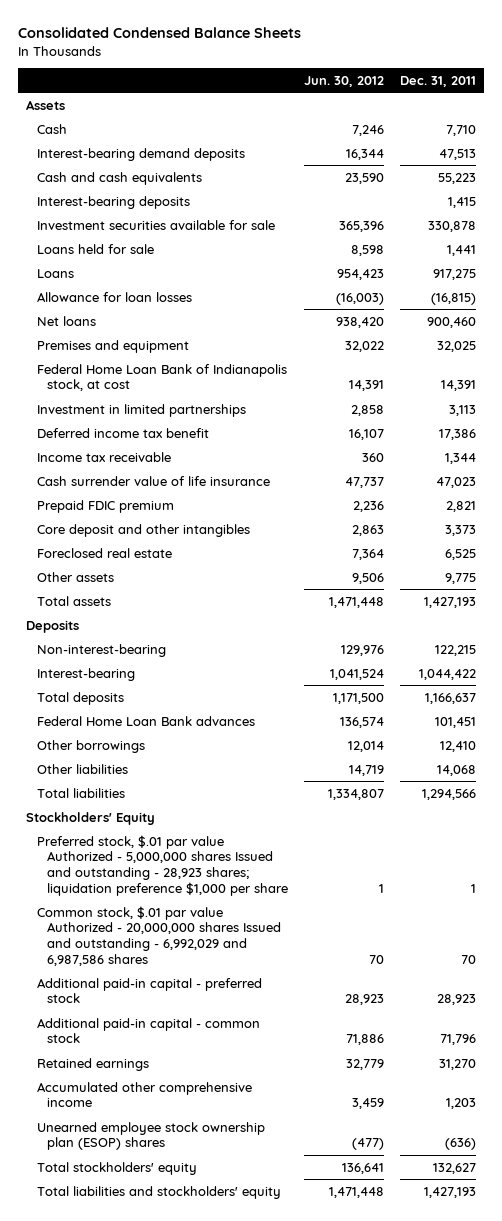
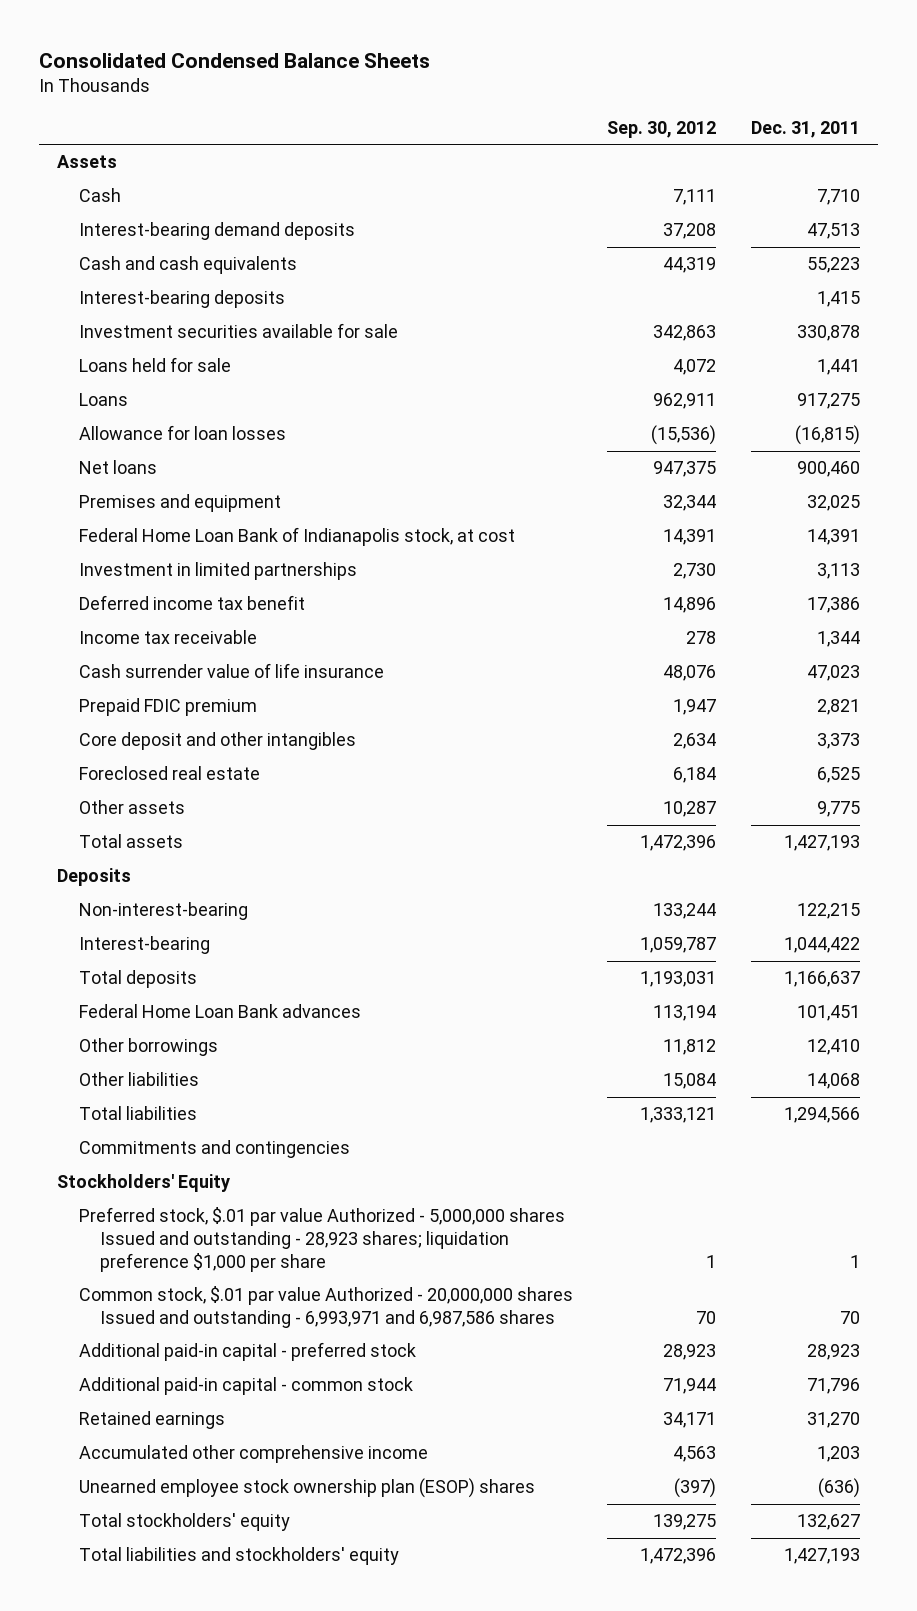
- | Jun. 30, 2012 | Dec. 31, 2011
+ | Sep. 30, 2012 | Dec. 31, 2011
+ Commitments and contingencies
- Common stock, $.01 par value Authorized - 20,000,000 shares Issued and outstanding - 6,992,029 and 6,987,586 shares | 70 | 70
+ Common stock, $.01 par value Authorized - 20,000,000 shares Issued and outstanding - 6,993,971 and 6,987,586 shares | 70 | 70

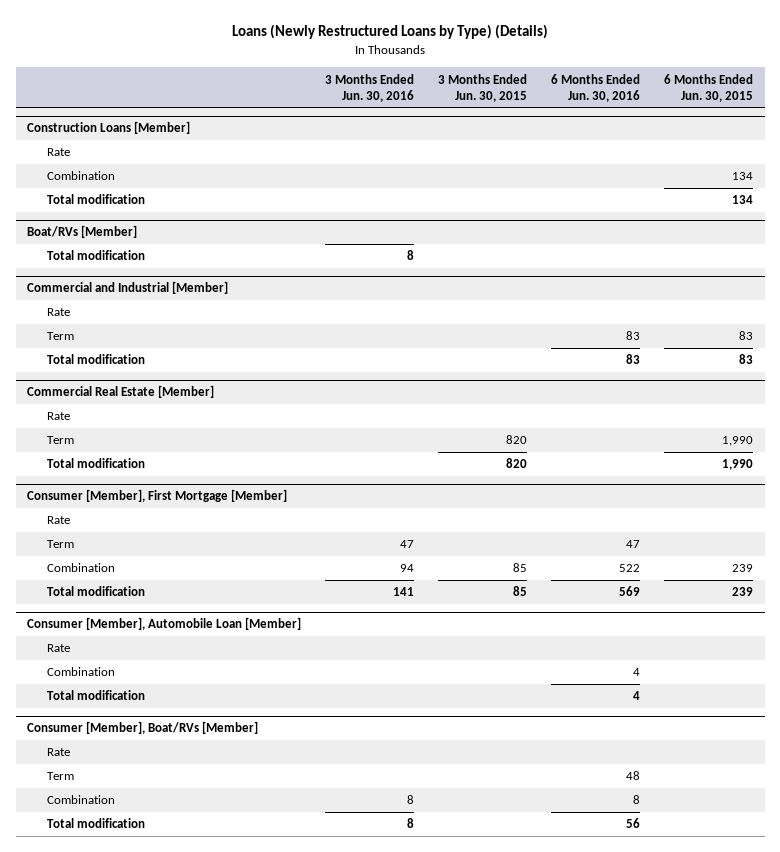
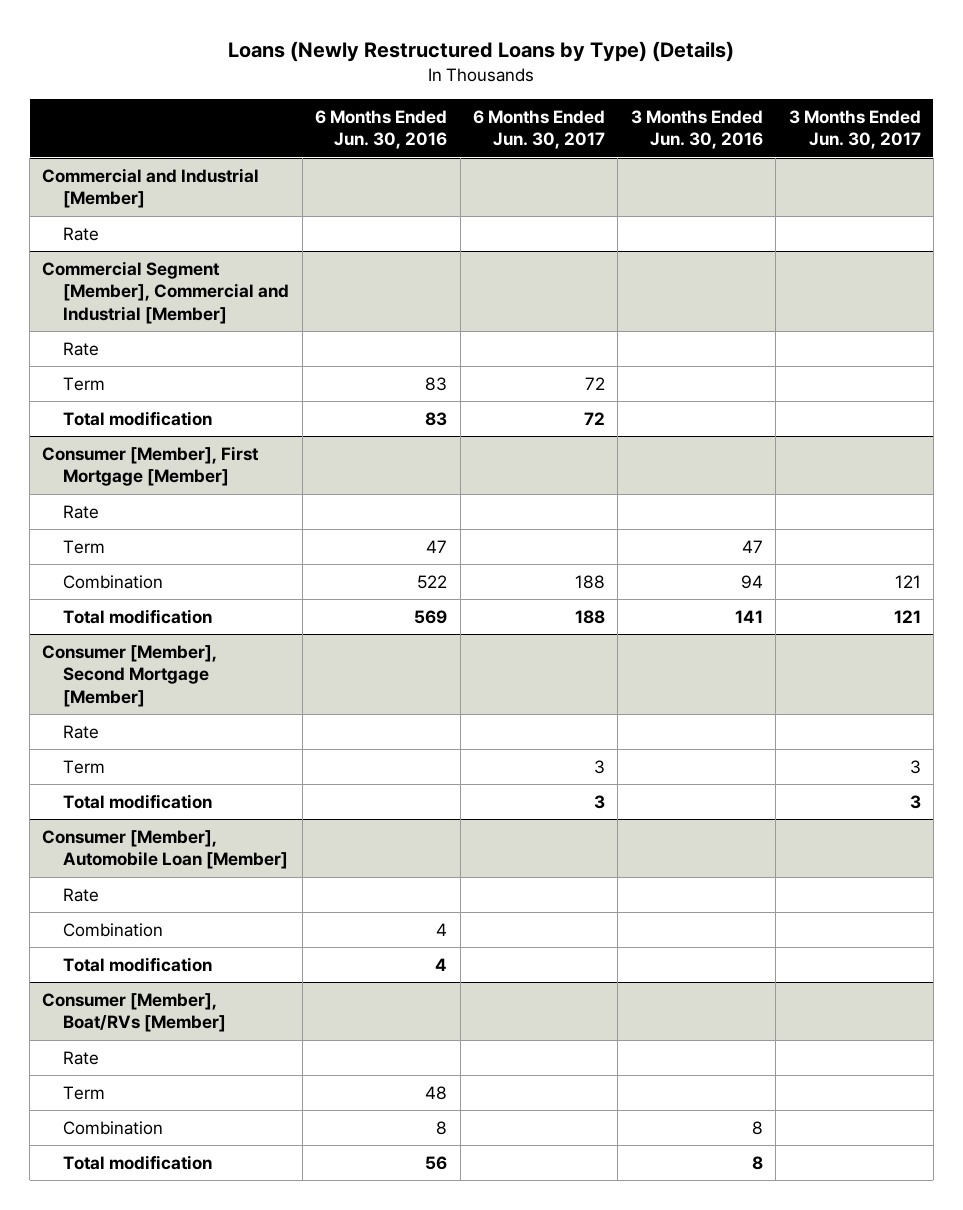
- | 3 Months Ended Jun. 30, 2016 | 3 Months Ended Jun. 30, 2015 | 6 Months Ended Jun. 30, 2016 | 6 Months Ended Jun. 30, 2015
+ | 6 Months Ended Jun. 30, 2016 | 6 Months Ended Jun. 30, 2017 | 3 Months Ended Jun. 30, 2016 | 3 Months Ended Jun. 30, 2017
- Construction Loans [Member]
- Rate
- Combination | | | | 134
- Total modification | | | | 134
- Boat/RVs [Member]
- Total modification | 8 | | |
+ Commercial Segment [Member], Commercial and Industrial [Member]
+ Rate
- Commercial Real Estate [Member]
- Rate
- Term | | 820 | | 1,990
- Total modification | | 820 | | 1,990
+ Consumer [Member], Second Mortgage [Member]
+ Rate
+ Term | | 3 | | 3
+ Total modification | | 3 | | 3

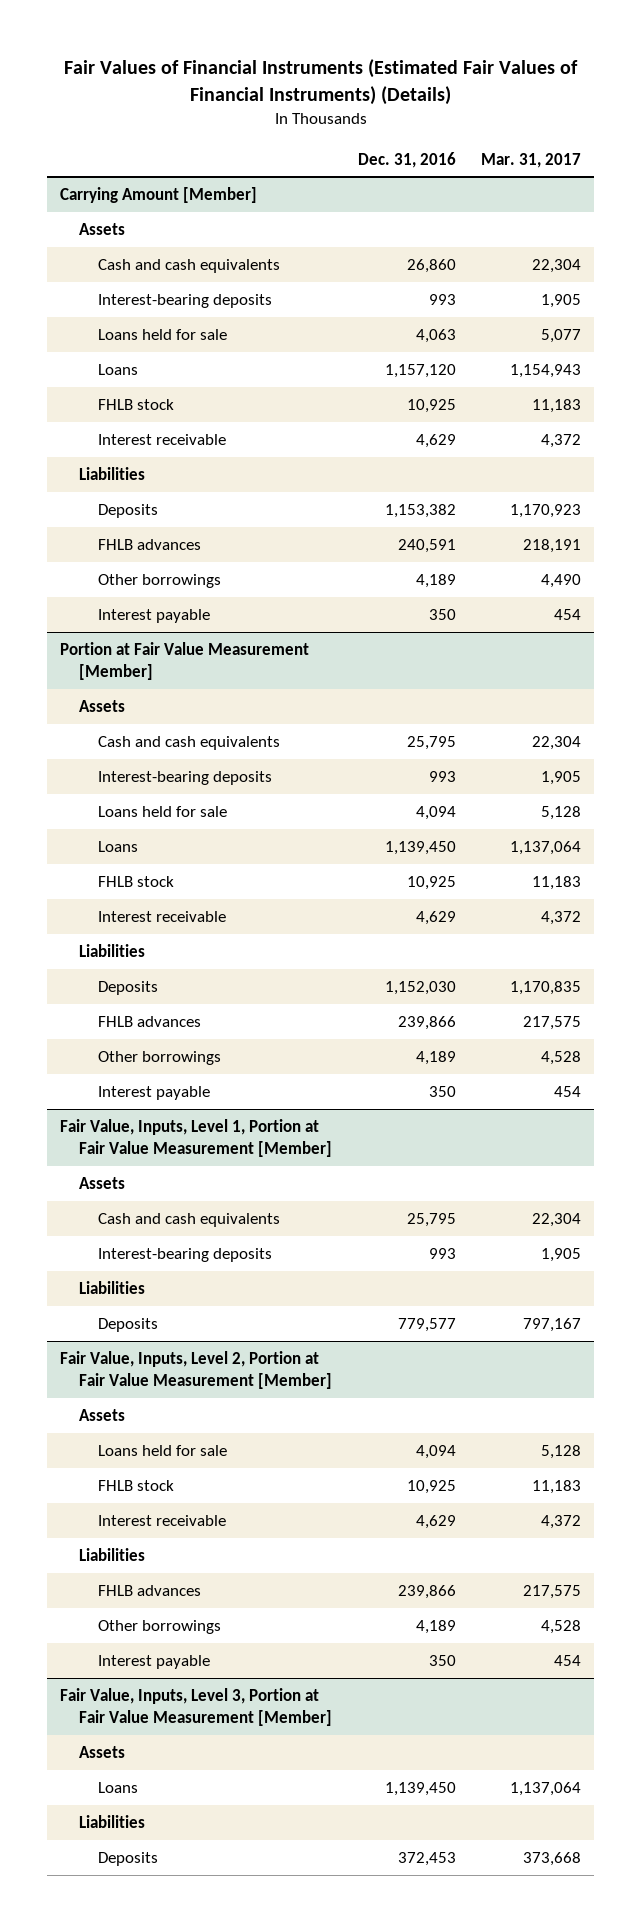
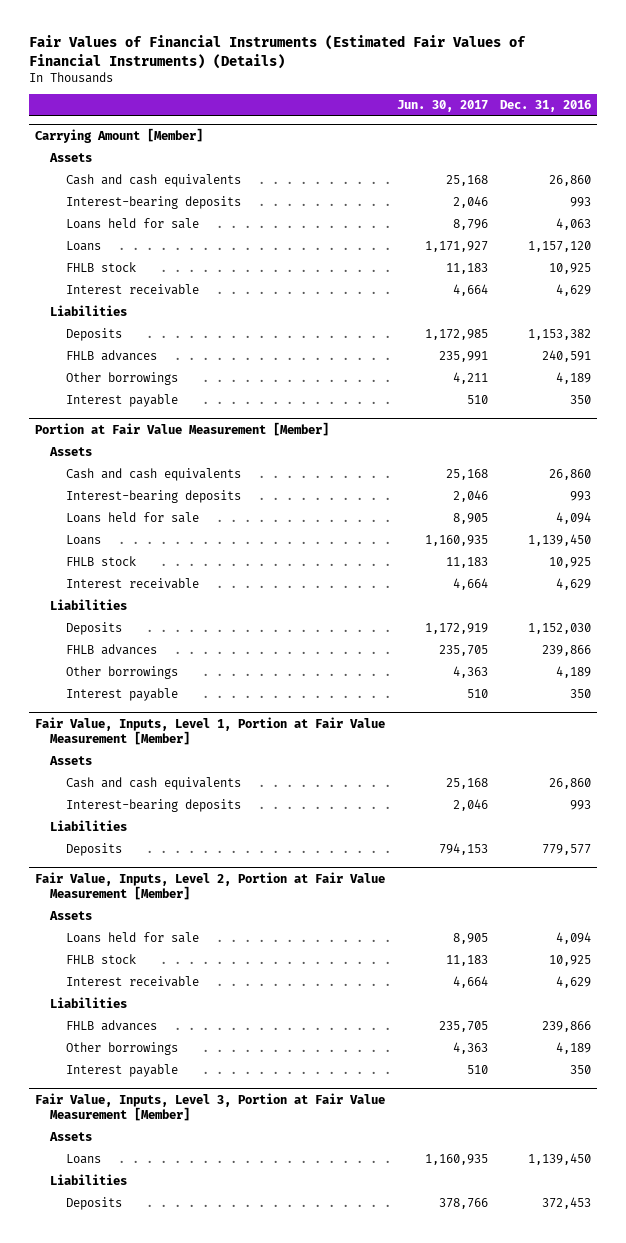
- | Dec. 31, 2016 | Mar. 31, 2017
+ | Jun. 30, 2017 | Dec. 31, 2016
@ Portion at Fair Value Measurement [Member]
- Cash and cash equivalents | 25,795 | 22,304
+ Cash and cash equivalents | 25,168 | 26,860
@ Fair Value, Inputs, Level 1, Portion at Fair Value Measurement [Member]
- Cash and cash equivalents | 25,795 | 22,304
+ Cash and cash equivalents | 25,168 | 26,860

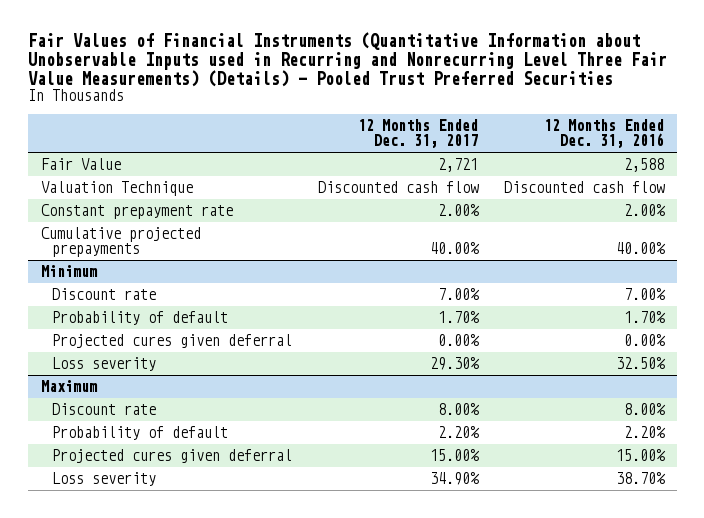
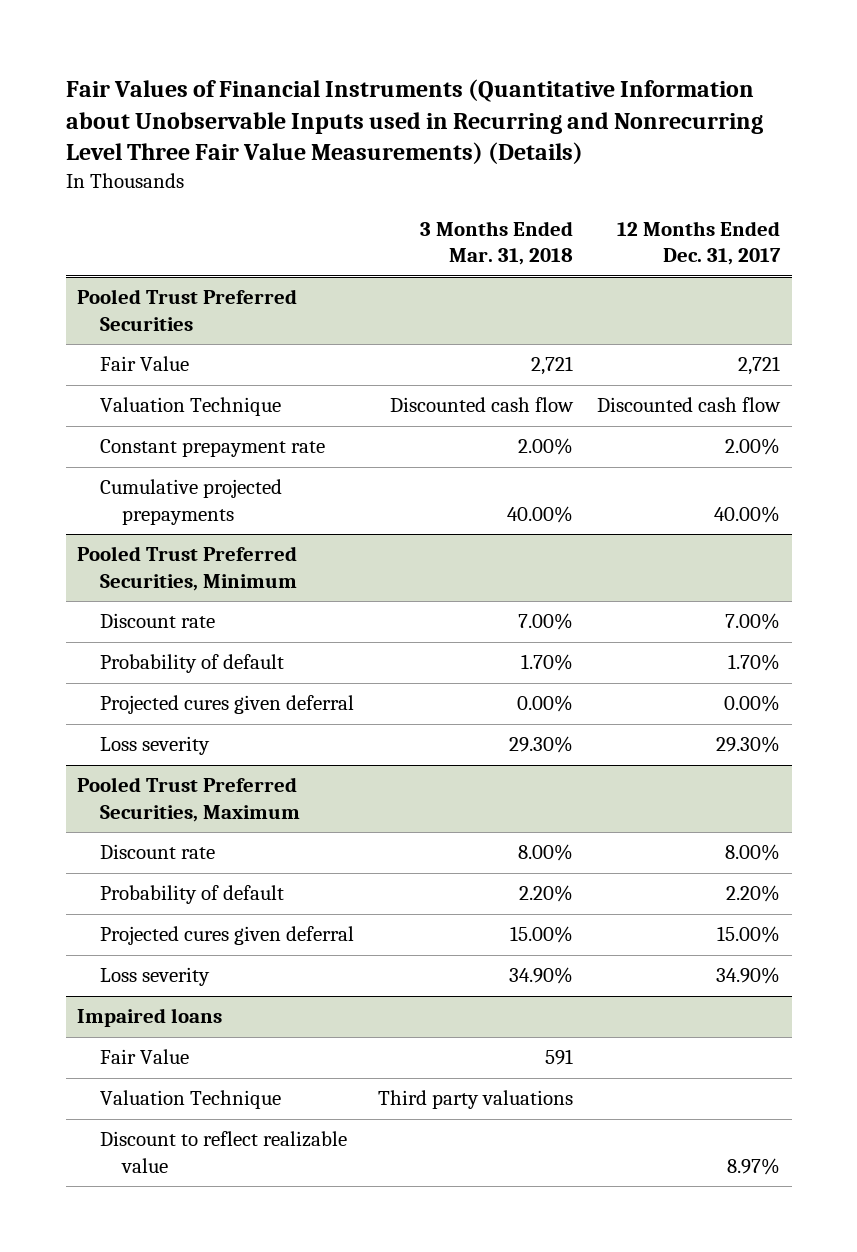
- Fair Values of Financial Instruments (Quantitative Information about Unobservable Inputs used in Recurring and Nonrecurring Level Three Fair Value Measurements) (Details) - Pooled Trust Preferred Securities
+ Fair Values of Financial Instruments (Quantitative Information about Unobservable Inputs used in Recurring and Nonrecurring Level Three Fair Value Measurements) (Details)
- | 12 Months Ended Dec. 31, 2017 | 12 Months Ended Dec. 31, 2016
+ | 3 Months Ended Mar. 31, 2018 | 12 Months Ended Dec. 31, 2017
+ Pooled Trust Preferred Securities
- Minimum
+ Pooled Trust Preferred Securities, Minimum
- Maximum
+ Pooled Trust Preferred Securities, Maximum
+ Impaired loans
+ Fair Value | 591 |
+ Valuation Technique | Third party valuations |
+ Discount to reflect realizable value | | 8.97%

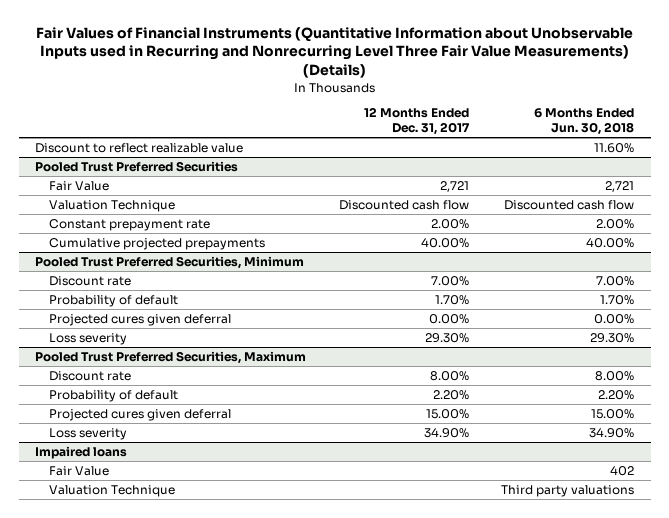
- | 3 Months Ended Mar. 31, 2018 | 12 Months Ended Dec. 31, 2017
+ | 12 Months Ended Dec. 31, 2017 | 6 Months Ended Jun. 30, 2018
+ Discount to reflect realizable value | | 11.60%
@ Impaired loans
- Discount to reflect realizable value | | 8.97%

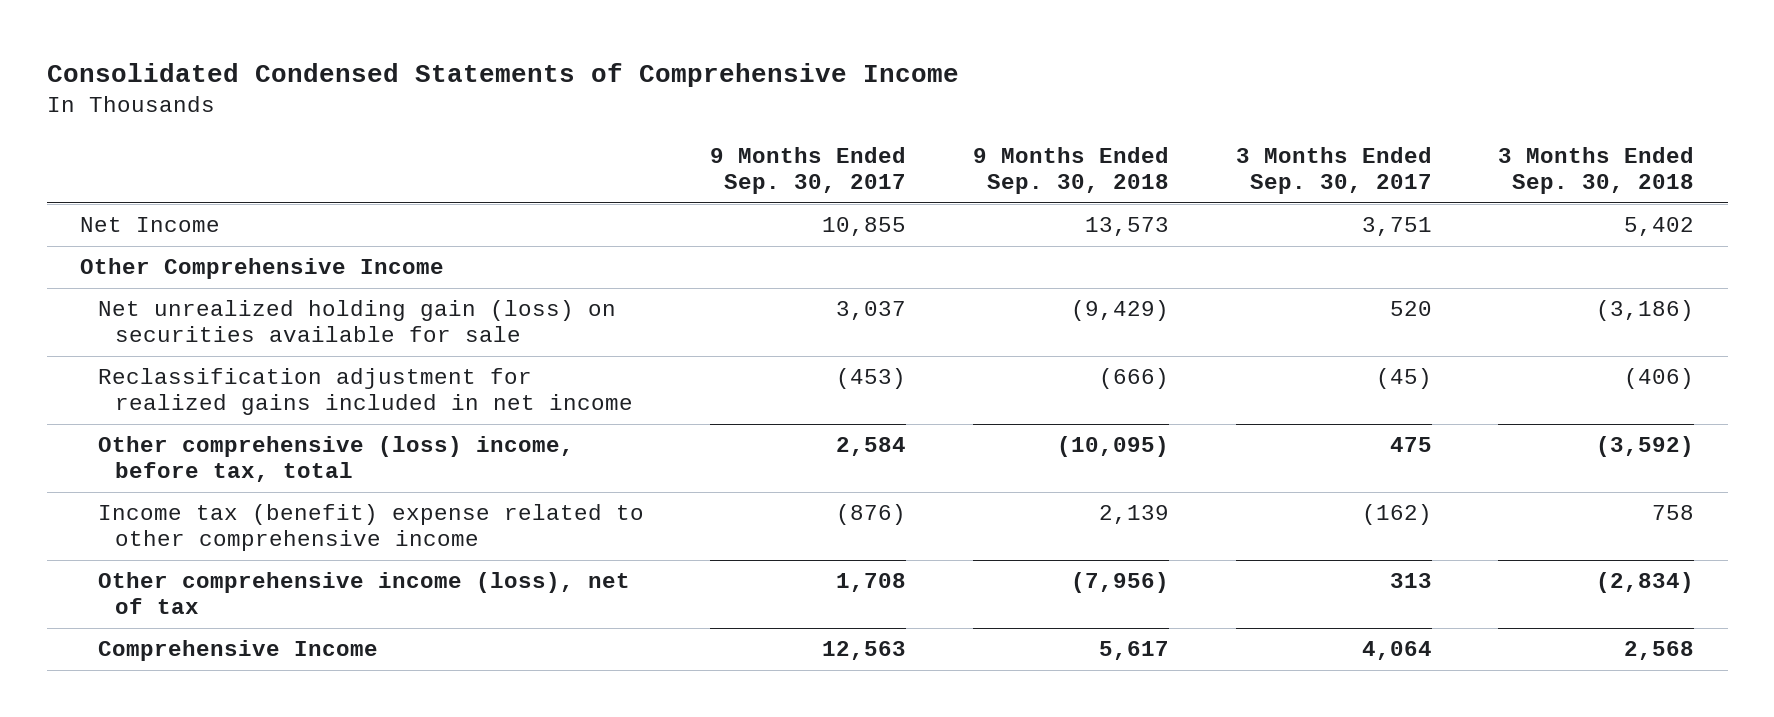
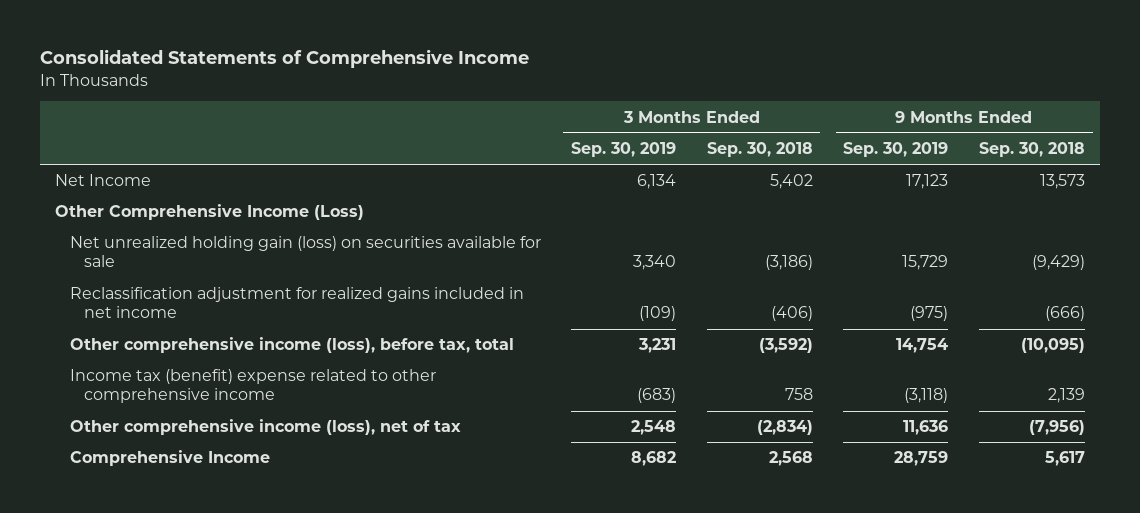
- Consolidated Condensed Statements of Comprehensive Income
+ Consolidated Statements of Comprehensive Income
- | 9 Months Ended Sep. 30, 2017 | 9 Months Ended Sep. 30, 2018 | 3 Months Ended Sep. 30, 2017 | 3 Months Ended Sep. 30, 2018
+ | 3 Months Ended Sep. 30, 2019 | 3 Months Ended Sep. 30, 2018 | 9 Months Ended Sep. 30, 2019 | 9 Months Ended Sep. 30, 2018
- Other Comprehensive Income
+ Other Comprehensive Income (Loss)
- Other comprehensive (loss) income, before tax, total | 2,584 | (10,095) | 475 | (3,592)
+ Other comprehensive income (loss), before tax, total | 3,231 | (3,592) | 14,754 | (10,095)

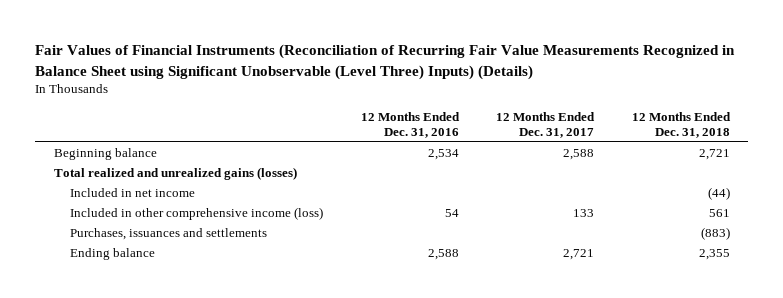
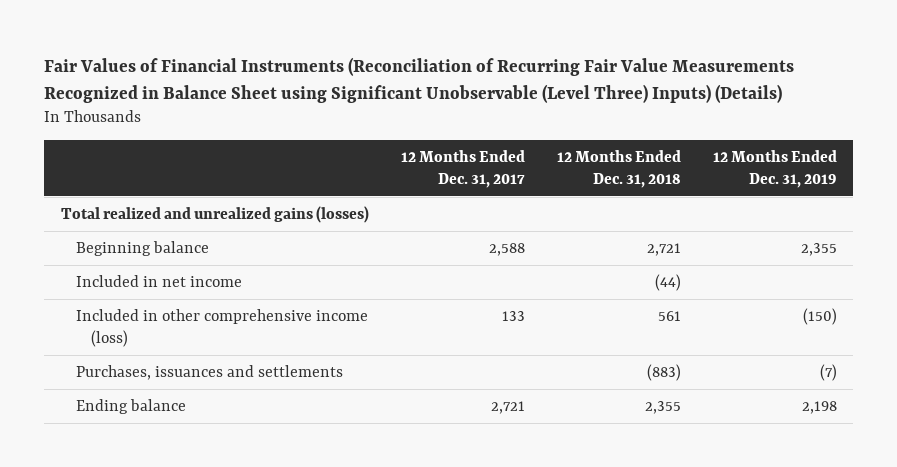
- | 12 Months Ended Dec. 31, 2016 | 12 Months Ended Dec. 31, 2017 | 12 Months Ended Dec. 31, 2018
+ | 12 Months Ended Dec. 31, 2017 | 12 Months Ended Dec. 31, 2018 | 12 Months Ended Dec. 31, 2019
moved down: Beginning balance | 2,588 | 2,721 | 2,355

